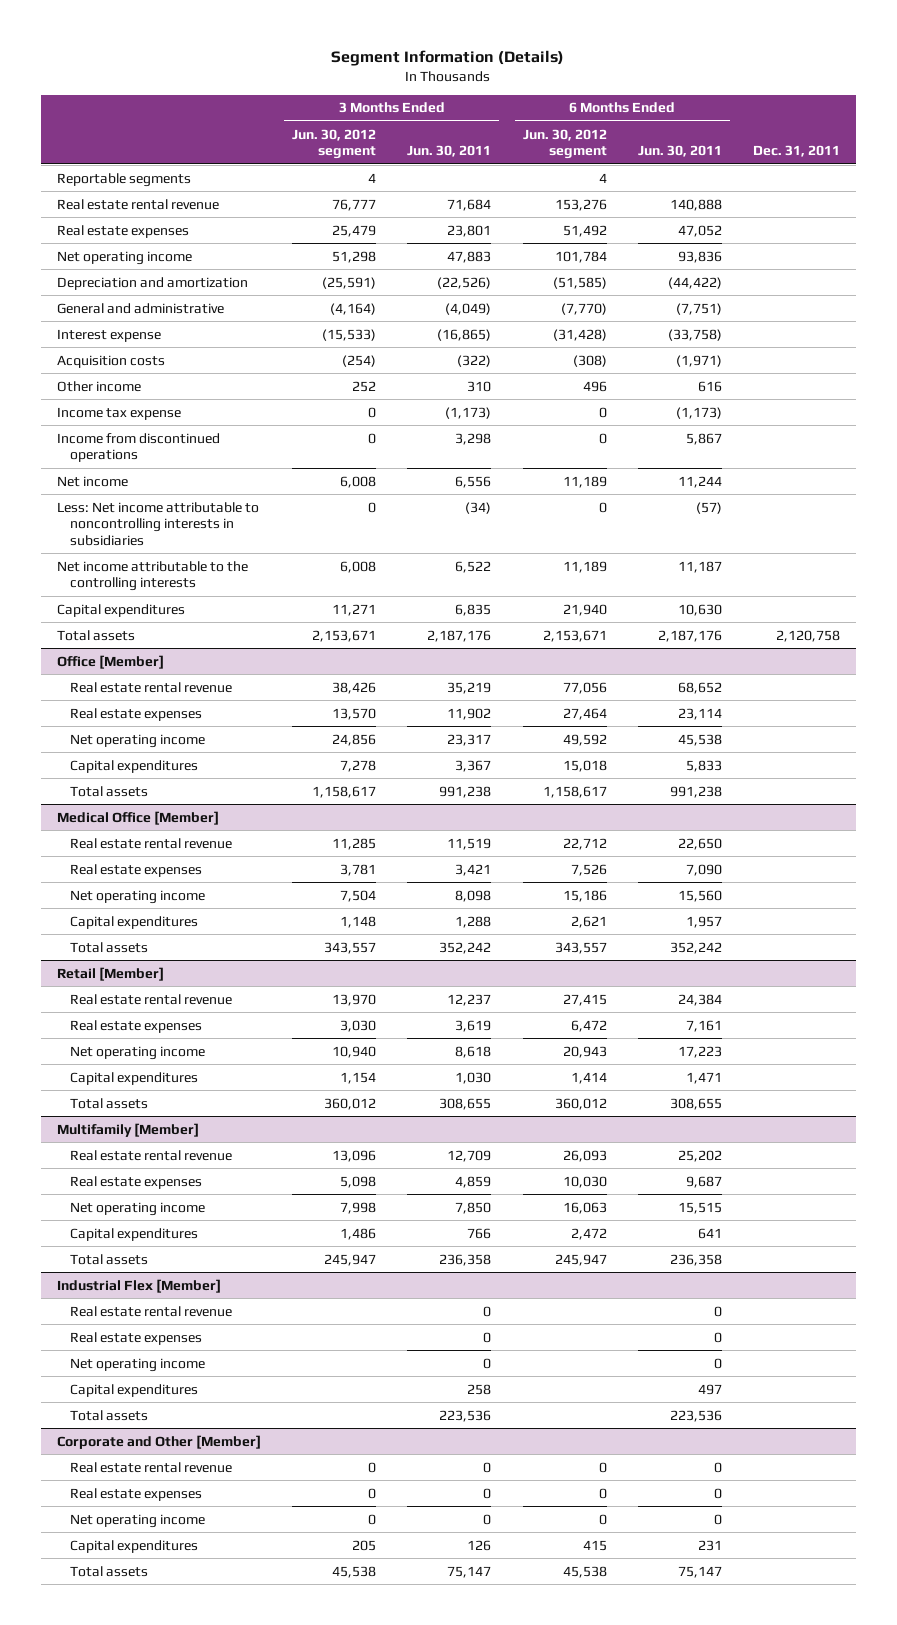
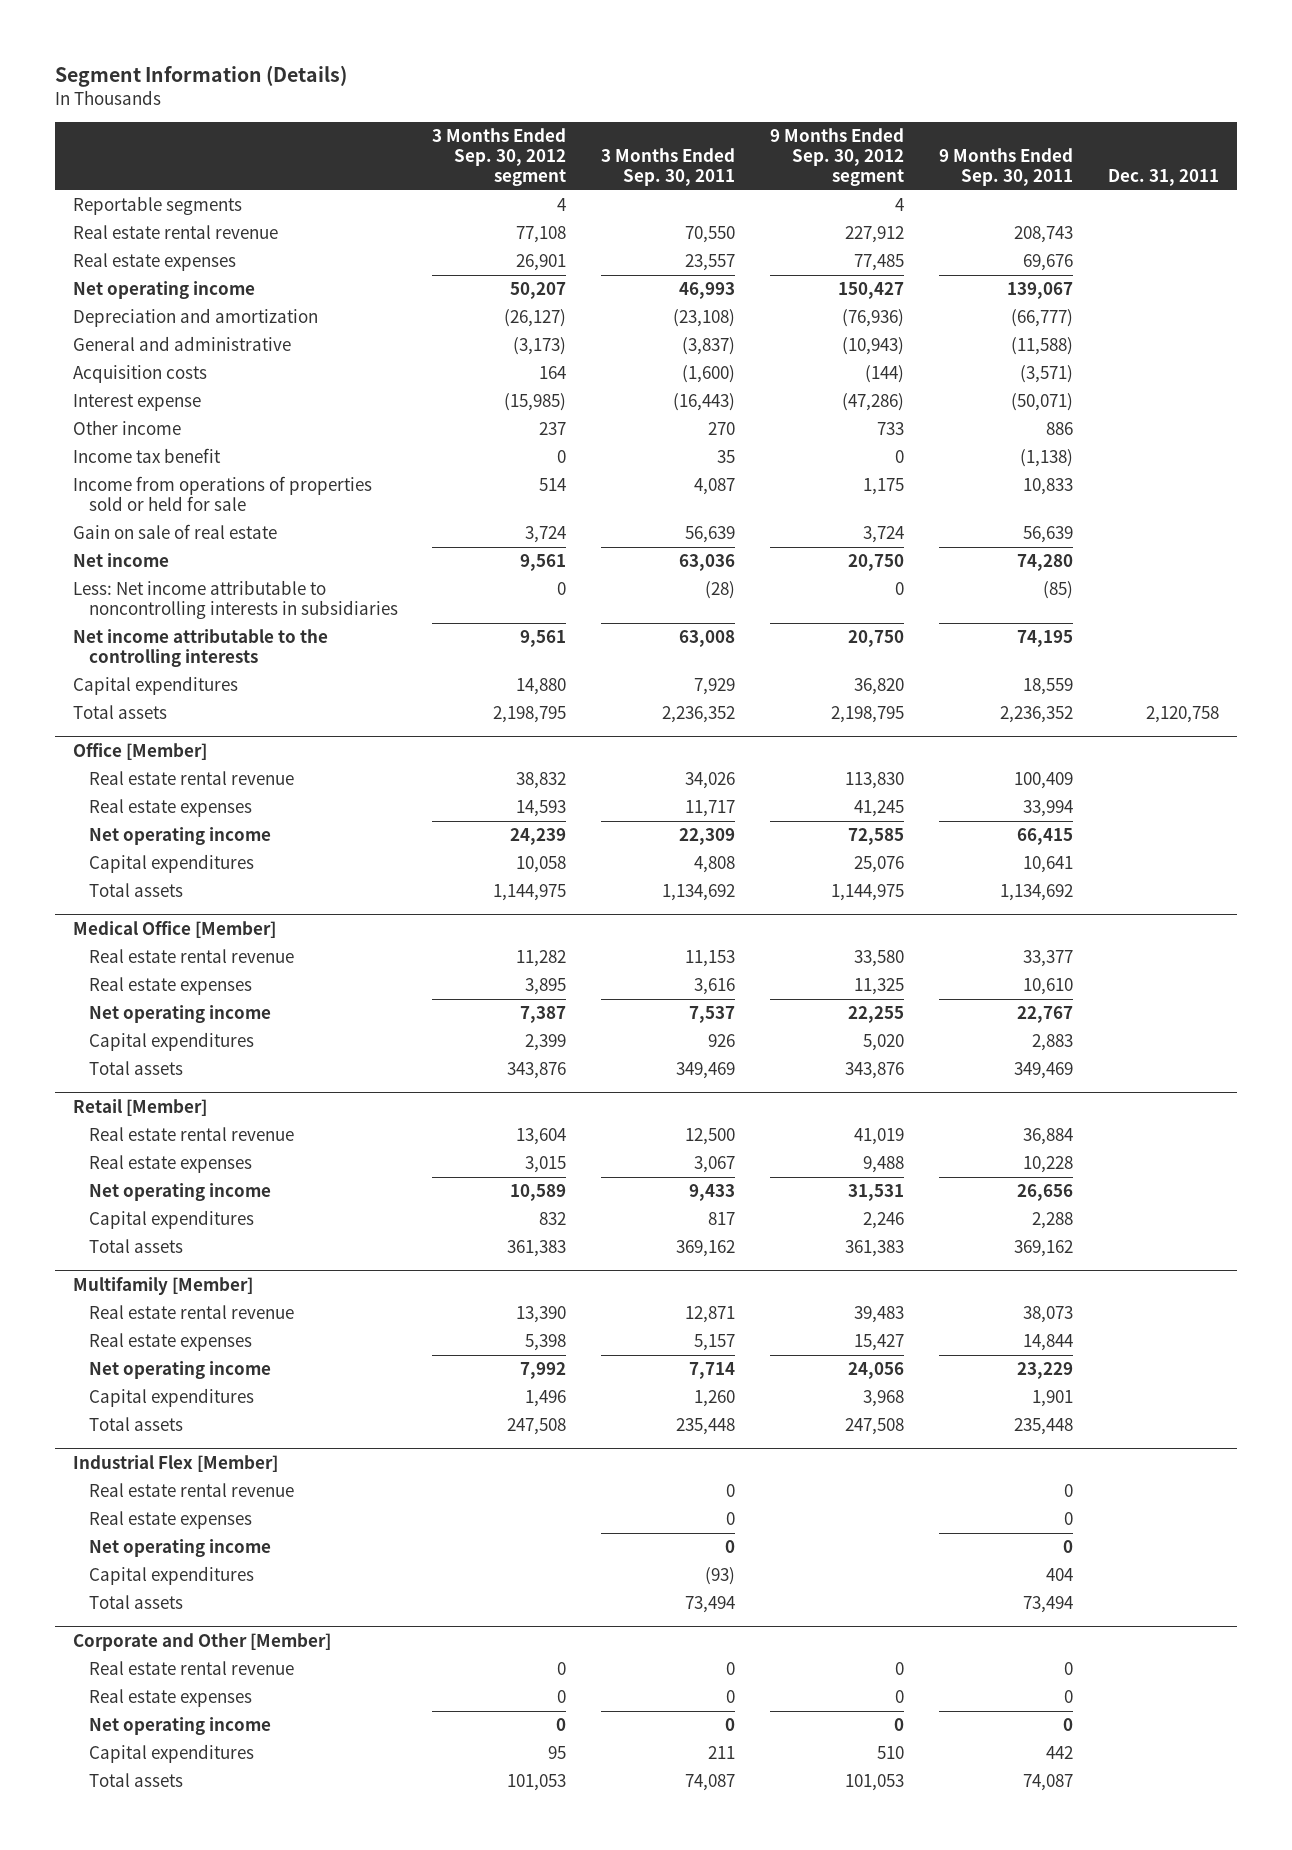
- | 3 Months Ended Jun. 30, 2012 segment | 3 Months Ended Jun. 30, 2011 | 6 Months Ended Jun. 30, 2012 segment | 6 Months Ended Jun. 30, 2011 | Dec. 31, 2011
+ | 3 Months Ended Sep. 30, 2012 segment | 3 Months Ended Sep. 30, 2011 | 9 Months Ended Sep. 30, 2012 segment | 9 Months Ended Sep. 30, 2011 | Dec. 31, 2011
moved down: Interest expense | (15,985) | (16,443) | (47,286) | (50,071) |
- Income tax expense | 0 | (1,173) | 0 | (1,173) |
- Income from discontinued operations | 0 | 3,298 | 0 | 5,867 |
+ Income tax benefit | 0 | 35 | 0 | (1,138) |
+ Income from operations of properties sold or held for sale | 514 | 4,087 | 1,175 | 10,833 |
+ Gain on sale of real estate | 3,724 | 56,639 | 3,724 | 56,639 |

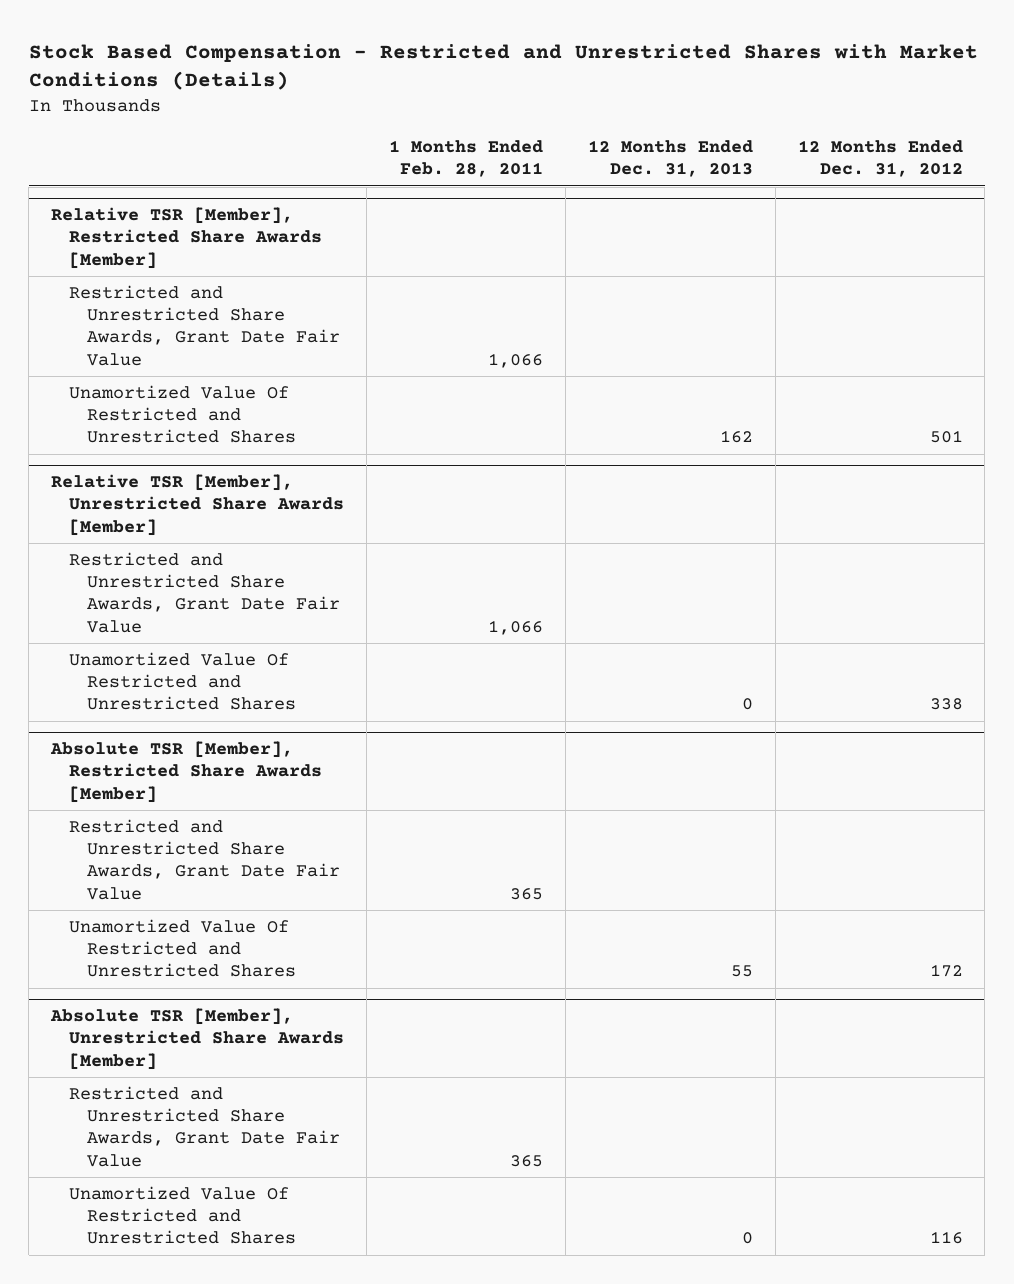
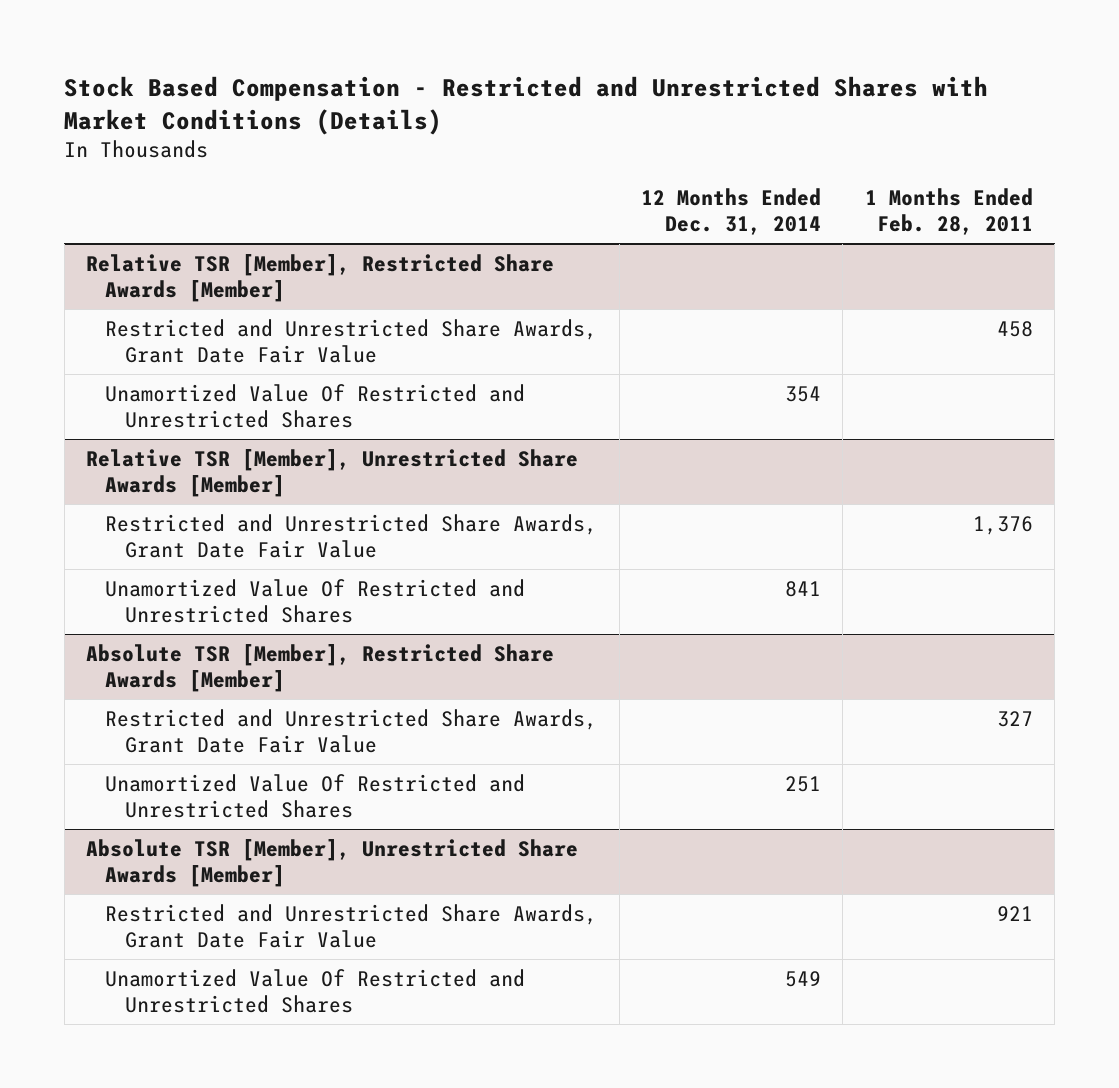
- | 1 Months Ended Feb. 28, 2011 | 12 Months Ended Dec. 31, 2013 | 12 Months Ended Dec. 31, 2012
+ | 12 Months Ended Dec. 31, 2014 | 1 Months Ended Feb. 28, 2011
@ Relative TSR [Member], Restricted Share Awards [Member]
- Restricted and Unrestricted Share Awards, Grant Date Fair Value | 1,066 | |
+ Restricted and Unrestricted Share Awards, Grant Date Fair Value | | 458
@ Relative TSR [Member], Unrestricted Share Awards [Member]
- Restricted and Unrestricted Share Awards, Grant Date Fair Value | 1,066 | |
+ Restricted and Unrestricted Share Awards, Grant Date Fair Value | | 1,376
@ Absolute TSR [Member], Restricted Share Awards [Member]
- Restricted and Unrestricted Share Awards, Grant Date Fair Value | 365 | |
+ Restricted and Unrestricted Share Awards, Grant Date Fair Value | | 327
@ Absolute TSR [Member], Unrestricted Share Awards [Member]
- Restricted and Unrestricted Share Awards, Grant Date Fair Value | 365 | |
+ Restricted and Unrestricted Share Awards, Grant Date Fair Value | | 921

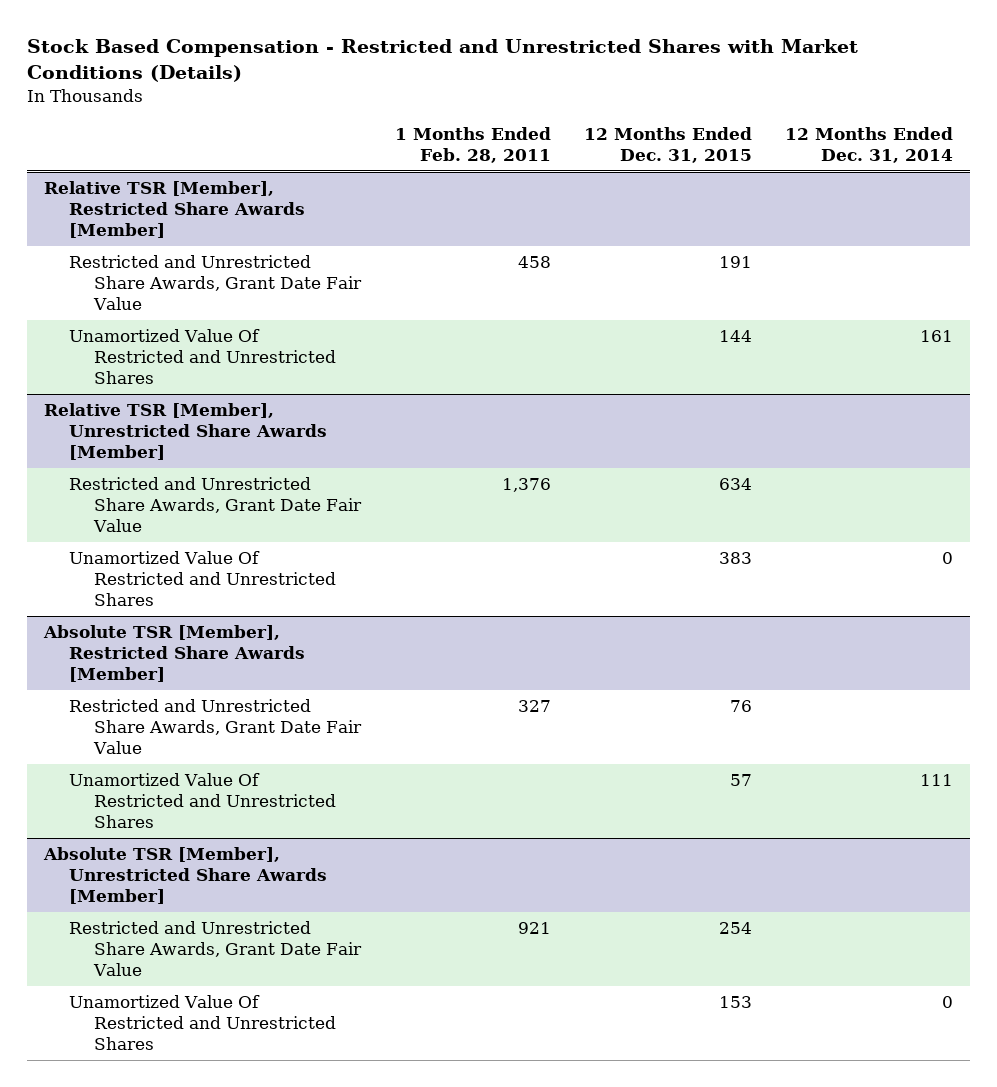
- | 12 Months Ended Dec. 31, 2014 | 1 Months Ended Feb. 28, 2011
+ | 1 Months Ended Feb. 28, 2011 | 12 Months Ended Dec. 31, 2015 | 12 Months Ended Dec. 31, 2014
@ Relative TSR [Member], Restricted Share Awards [Member]
- Unamortized Value Of Restricted and Unrestricted Shares | 354 |
+ Unamortized Value Of Restricted and Unrestricted Shares | | 144 | 161
@ Relative TSR [Member], Unrestricted Share Awards [Member]
- Unamortized Value Of Restricted and Unrestricted Shares | 841 |
+ Unamortized Value Of Restricted and Unrestricted Shares | | 383 | 0
@ Absolute TSR [Member], Restricted Share Awards [Member]
- Unamortized Value Of Restricted and Unrestricted Shares | 251 |
+ Unamortized Value Of Restricted and Unrestricted Shares | | 57 | 111
@ Absolute TSR [Member], Unrestricted Share Awards [Member]
- Unamortized Value Of Restricted and Unrestricted Shares | 549 |
+ Unamortized Value Of Restricted and Unrestricted Shares | | 153 | 0

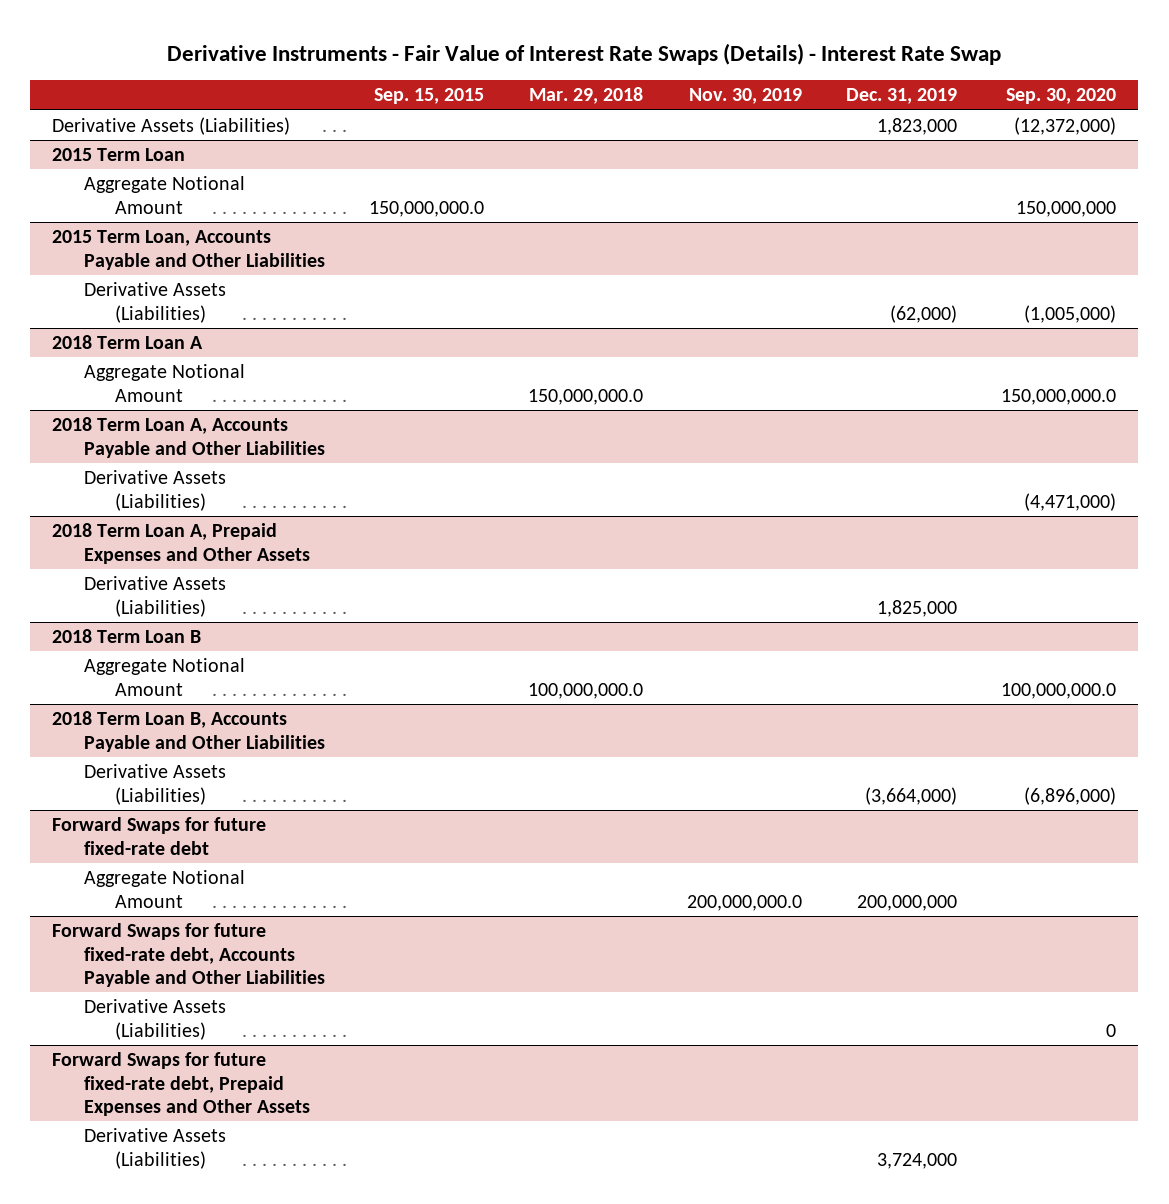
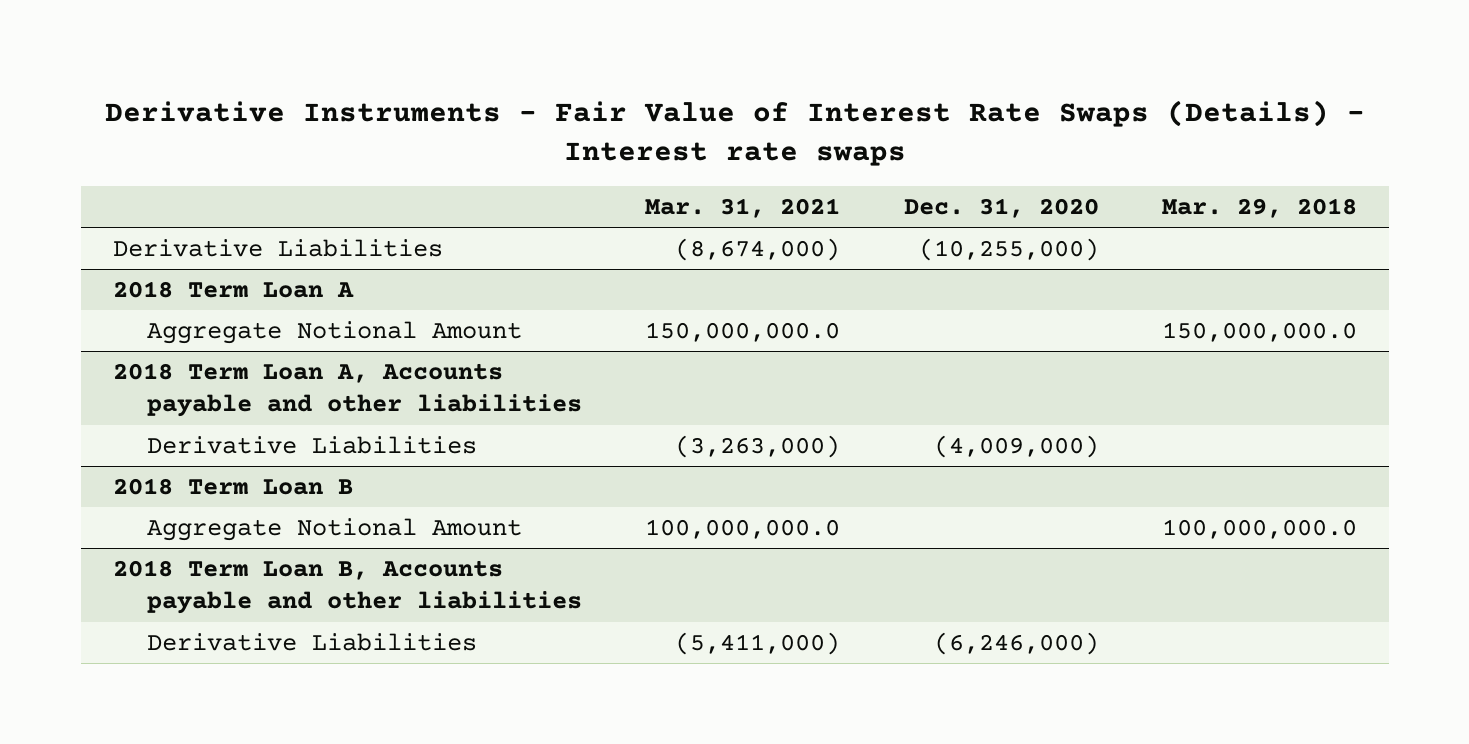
- Derivative Instruments - Fair Value of Interest Rate Swaps (Details) - Interest Rate Swap
+ Derivative Instruments - Fair Value of Interest Rate Swaps (Details) - Interest rate swaps
- | Sep. 15, 2015 | Mar. 29, 2018 | Nov. 30, 2019 | Dec. 31, 2019 | Sep. 30, 2020
+ | Mar. 31, 2021 | Dec. 31, 2020 | Mar. 29, 2018
- Derivative Assets (Liabilities) | | | | 1,823,000 | (12,372,000)
- 2015 Term Loan
- Aggregate Notional Amount | 150,000,000.0 | | | | 150,000,000
- 2015 Term Loan, Accounts Payable and Other Liabilities
- Derivative Assets (Liabilities) | | | | (62,000) | (1,005,000)
+ Derivative Liabilities | (8,674,000) | (10,255,000) |
- 2018 Term Loan A, Accounts Payable and Other Liabilities
- Derivative Assets (Liabilities) | | | | | (4,471,000)
- 2018 Term Loan A, Prepaid Expenses and Other Assets
- Derivative Assets (Liabilities) | | | | 1,825,000 |
+ 2018 Term Loan A, Accounts payable and other liabilities
+ Derivative Liabilities | (3,263,000) | (4,009,000) |
- 2018 Term Loan B, Accounts Payable and Other Liabilities
- Derivative Assets (Liabilities) | | | | (3,664,000) | (6,896,000)
- Forward Swaps for future fixed-rate debt
- Aggregate Notional Amount | | | 200,000,000.0 | 200,000,000 |
- Forward Swaps for future fixed-rate debt, Accounts Payable and Other Liabilities
- Derivative Assets (Liabilities) | | | | | 0
- Forward Swaps for future fixed-rate debt, Prepaid Expenses and Other Assets
- Derivative Assets (Liabilities) | | | | 3,724,000 |
+ 2018 Term Loan B, Accounts payable and other liabilities
+ Derivative Liabilities | (5,411,000) | (6,246,000) |

